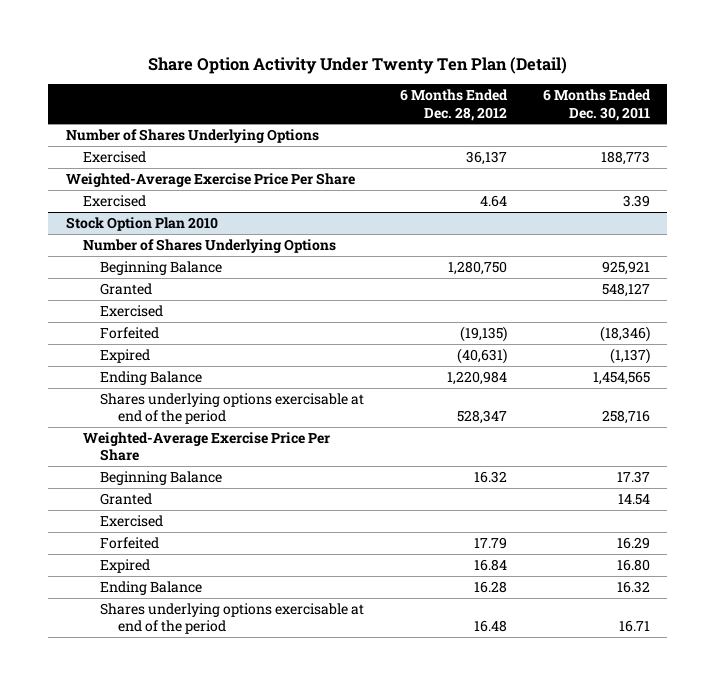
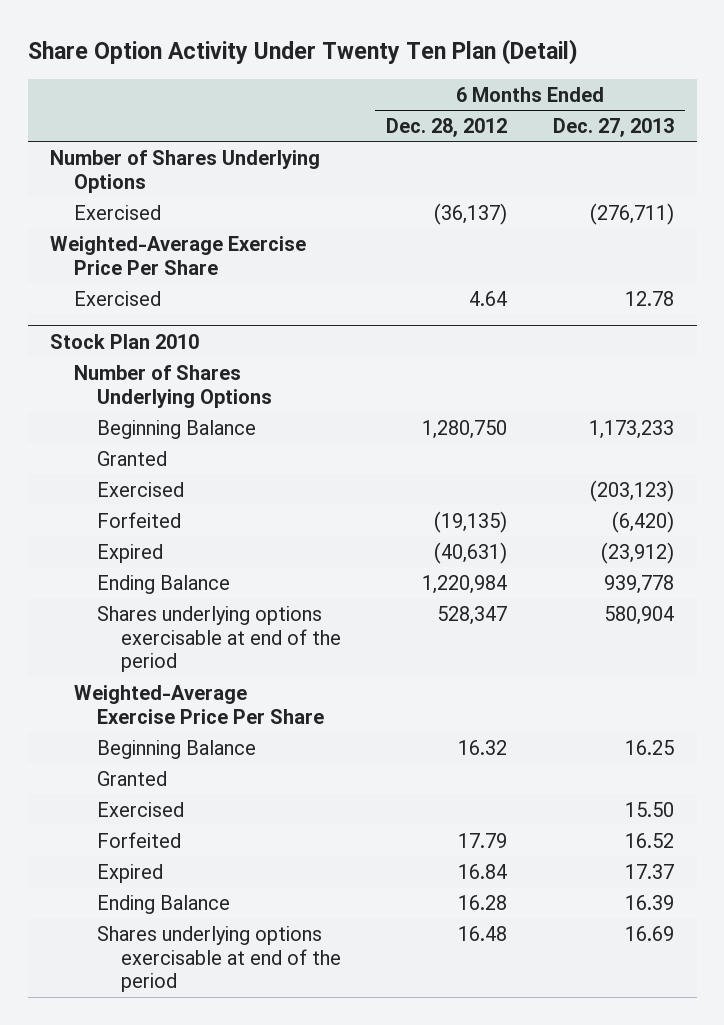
- | 6 Months Ended Dec. 28, 2012 | 6 Months Ended Dec. 30, 2011
+ | 6 Months Ended Dec. 28, 2012 | 6 Months Ended Dec. 27, 2013
- Exercised | 36,137 | 188,773
+ Exercised | (36,137) | (276,711)
- Stock Option Plan 2010
+ Stock Plan 2010

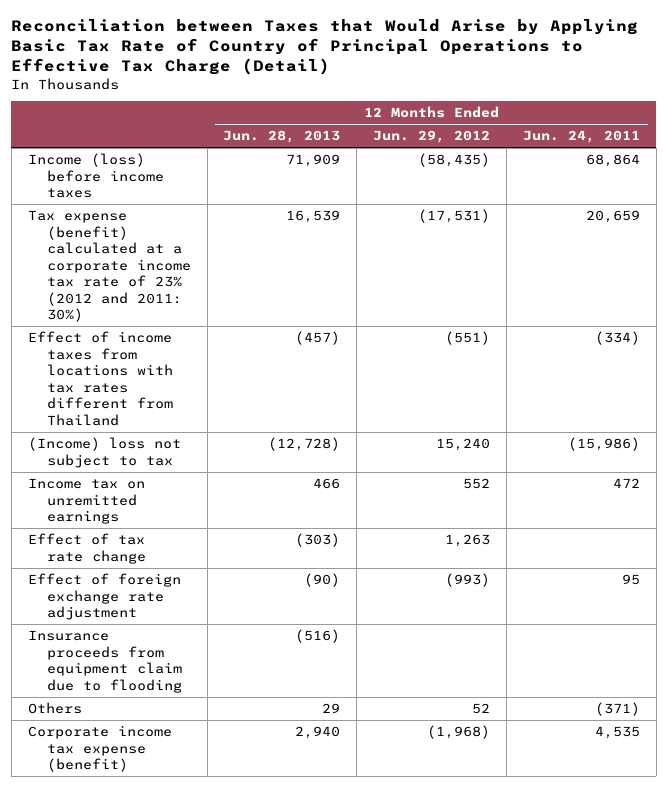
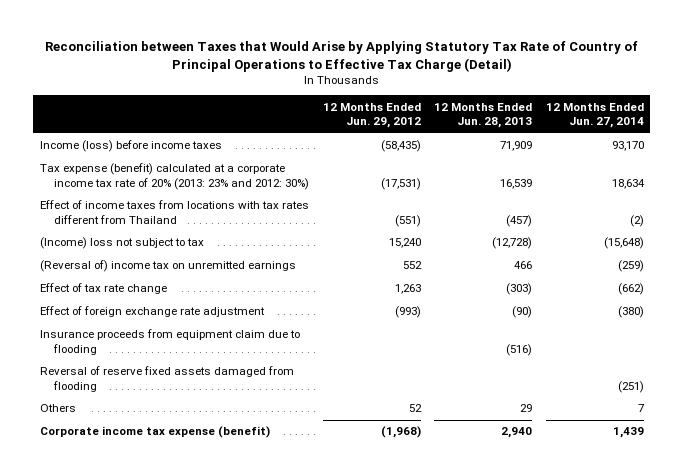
- Reconciliation between Taxes that Would Arise by Applying Basic Tax Rate of Country of Principal Operations to Effective Tax Charge (Detail)
+ Reconciliation between Taxes that Would Arise by Applying Statutory Tax Rate of Country of Principal Operations to Effective Tax Charge (Detail)
- | 12 Months Ended Jun. 28, 2013 | 12 Months Ended Jun. 29, 2012 | 12 Months Ended Jun. 24, 2011
+ | 12 Months Ended Jun. 29, 2012 | 12 Months Ended Jun. 28, 2013 | 12 Months Ended Jun. 27, 2014
- Tax expense (benefit) calculated at a corporate income tax rate of 23% (2012 and 2011: 30%) | 16,539 | (17,531) | 20,659
+ Tax expense (benefit) calculated at a corporate income tax rate of 20% (2013: 23% and 2012: 30%) | (17,531) | 16,539 | 18,634
- Income tax on unremitted earnings | 466 | 552 | 472
+ (Reversal of) income tax on unremitted earnings | 552 | 466 | (259)
+ Reversal of reserve fixed assets damaged from flooding | | | (251)

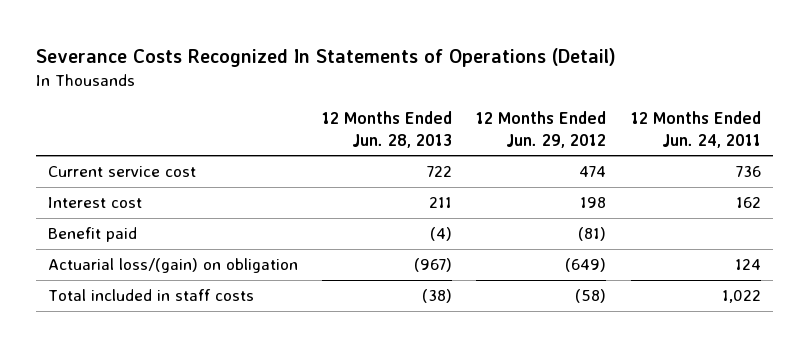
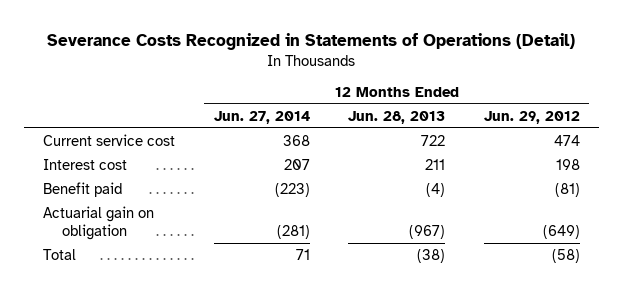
- Severance Costs Recognized In Statements of Operations (Detail)
+ Severance Costs Recognized in Statements of Operations (Detail)
- | 12 Months Ended Jun. 28, 2013 | 12 Months Ended Jun. 29, 2012 | 12 Months Ended Jun. 24, 2011
+ | 12 Months Ended Jun. 27, 2014 | 12 Months Ended Jun. 28, 2013 | 12 Months Ended Jun. 29, 2012
- Actuarial loss/(gain) on obligation | (967) | (649) | 124
- Total included in staff costs | (38) | (58) | 1,022
+ Actuarial gain on obligation | (281) | (967) | (649)
+ Total | 71 | (38) | (58)

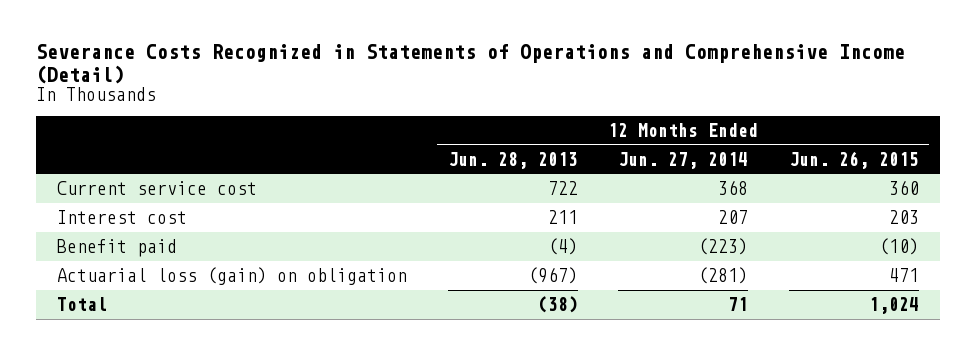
- Severance Costs Recognized in Statements of Operations (Detail)
+ Severance Costs Recognized in Statements of Operations and Comprehensive Income (Detail)
- | 12 Months Ended Jun. 27, 2014 | 12 Months Ended Jun. 28, 2013 | 12 Months Ended Jun. 29, 2012
+ | 12 Months Ended Jun. 28, 2013 | 12 Months Ended Jun. 27, 2014 | 12 Months Ended Jun. 26, 2015
- Actuarial gain on obligation | (281) | (967) | (649)
+ Actuarial loss (gain) on obligation | (967) | (281) | 471

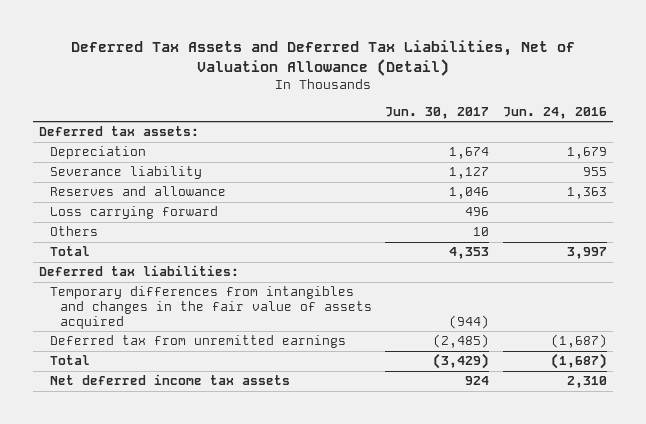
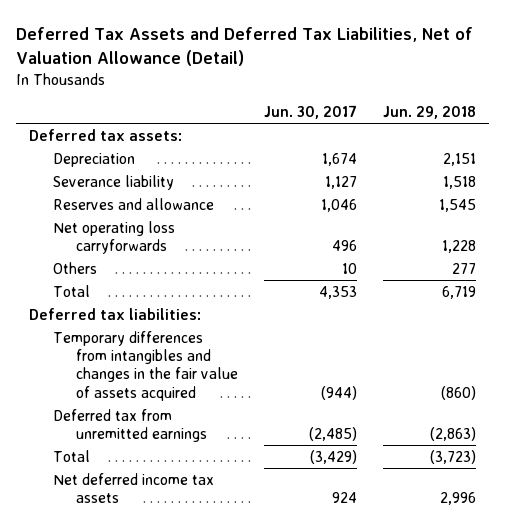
- | Jun. 30, 2017 | Jun. 24, 2016
+ | Jun. 30, 2017 | Jun. 29, 2018
- Loss carrying forward | 496 |
+ Net operating loss carryforwards | 496 | 1,228

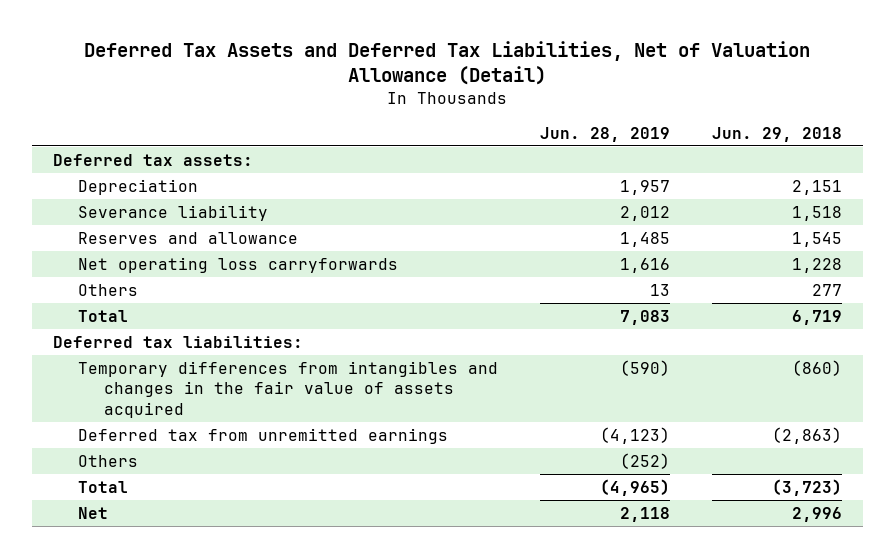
- | Jun. 30, 2017 | Jun. 29, 2018
+ | Jun. 28, 2019 | Jun. 29, 2018
+ Others | (252) |
- Net deferred income tax assets | 924 | 2,996
+ Net | 2,118 | 2,996

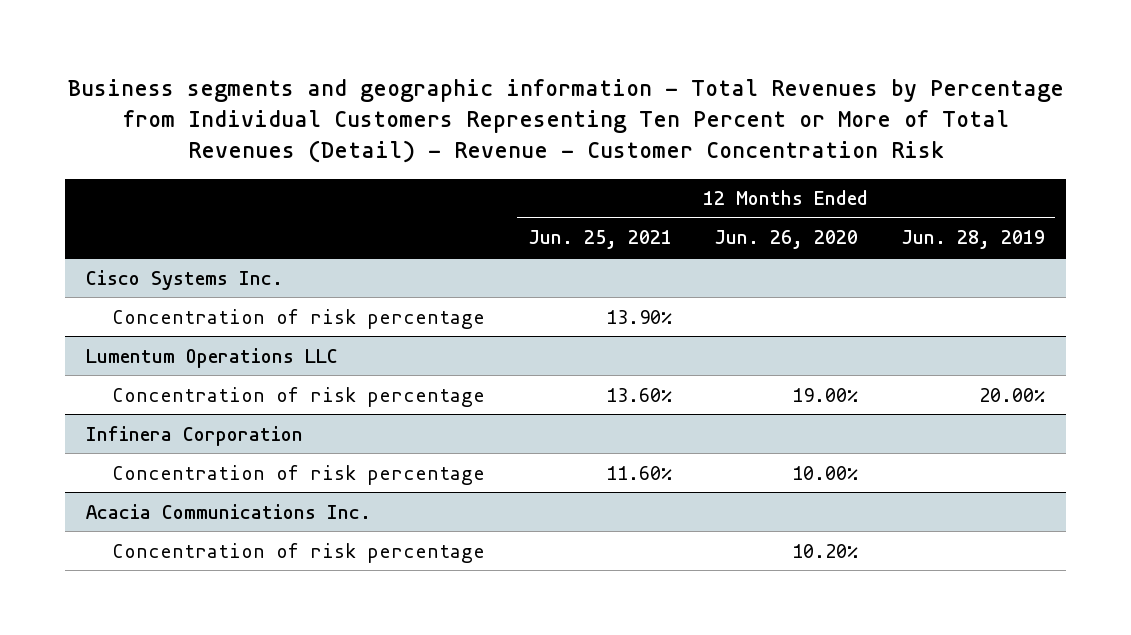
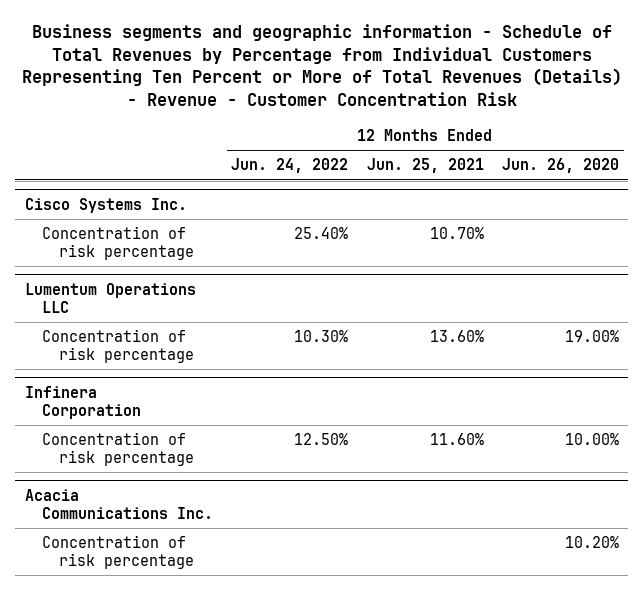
- Business segments and geographic information - Total Revenues by Percentage from Individual Customers Representing Ten Percent or More of Total Revenues (Detail) - Revenue - Customer Concentration Risk
+ Business segments and geographic information - Schedule of Total Revenues by Percentage from Individual Customers Representing Ten Percent or More of Total Revenues (Details) - Revenue - Customer Concentration Risk
- | 12 Months Ended Jun. 25, 2021 | 12 Months Ended Jun. 26, 2020 | 12 Months Ended Jun. 28, 2019
+ | 12 Months Ended Jun. 24, 2022 | 12 Months Ended Jun. 25, 2021 | 12 Months Ended Jun. 26, 2020
@ Cisco Systems Inc.
- Concentration of risk percentage | 13.90% | |
+ Concentration of risk percentage | 25.40% | 10.70% |

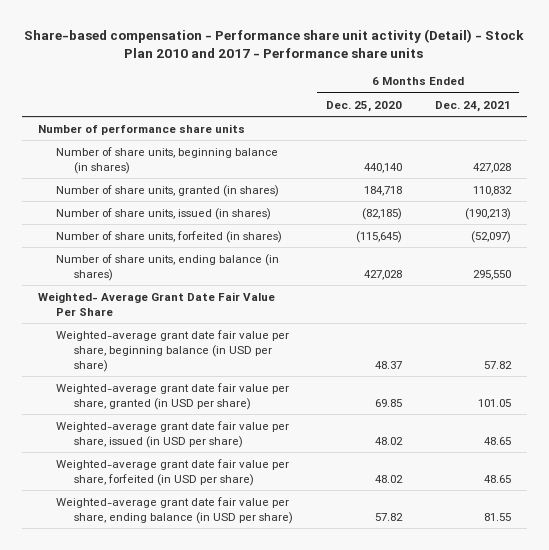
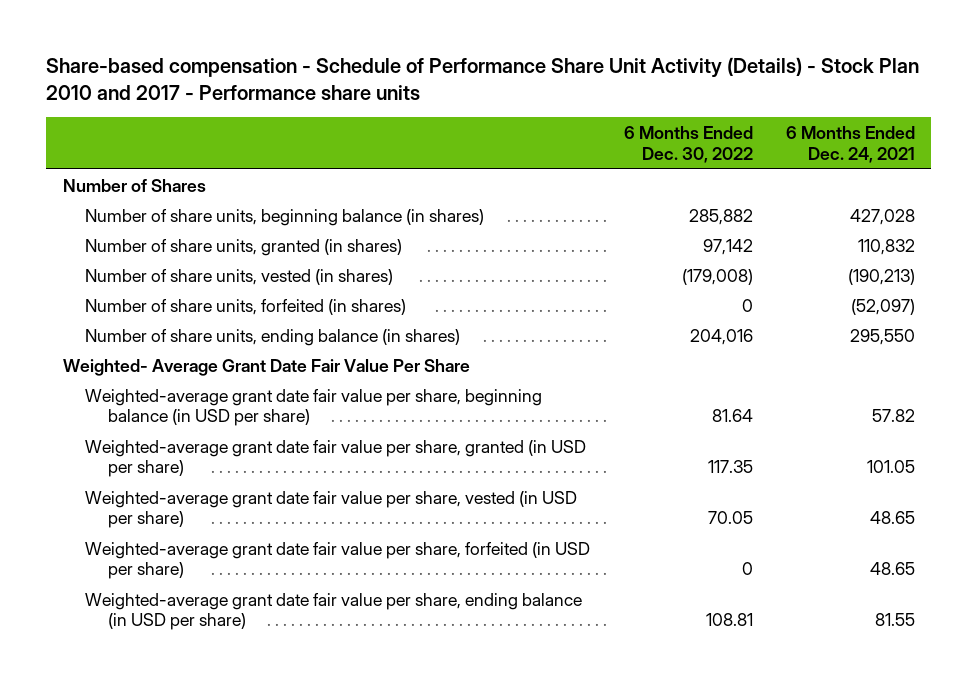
- Share-based compensation - Performance share unit activity (Detail) - Stock Plan 2010 and 2017 - Performance share units
+ Share-based compensation - Schedule of Performance Share Unit Activity (Details) - Stock Plan 2010 and 2017 - Performance share units
- | 6 Months Ended Dec. 25, 2020 | 6 Months Ended Dec. 24, 2021
+ | 6 Months Ended Dec. 30, 2022 | 6 Months Ended Dec. 24, 2021
- Number of performance share units
+ Number of Shares
- Number of share units, issued (in shares) | (82,185) | (190,213)
+ Number of share units, vested (in shares) | (179,008) | (190,213)
- Weighted-average grant date fair value per share, issued (in USD per share) | 48.02 | 48.65
+ Weighted-average grant date fair value per share, vested (in USD per share) | 70.05 | 48.65

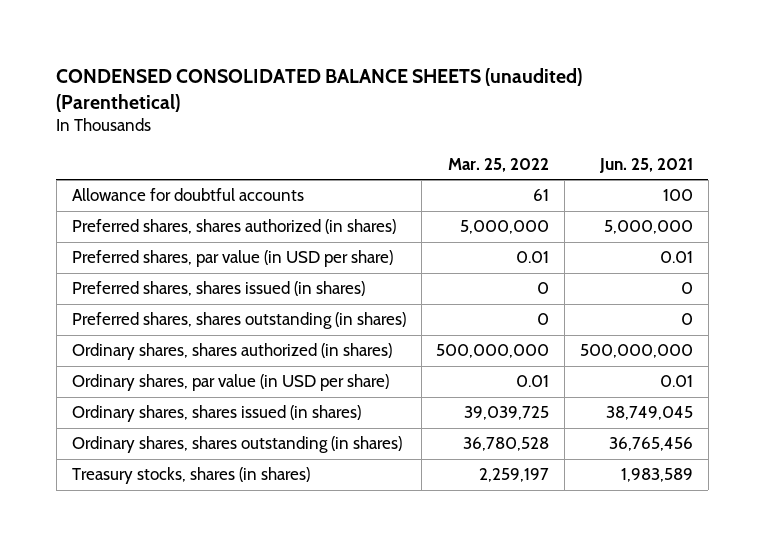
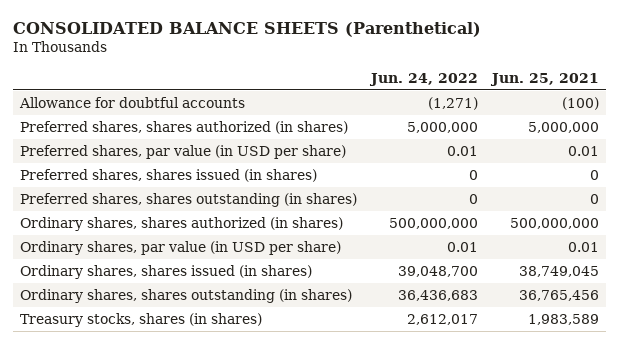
- CONDENSED CONSOLIDATED BALANCE SHEETS (unaudited) (Parenthetical)
+ CONSOLIDATED BALANCE SHEETS (Parenthetical)
- | Mar. 25, 2022 | Jun. 25, 2021
+ | Jun. 24, 2022 | Jun. 25, 2021
- Allowance for doubtful accounts | 61 | 100
+ Allowance for doubtful accounts | (1,271) | (100)

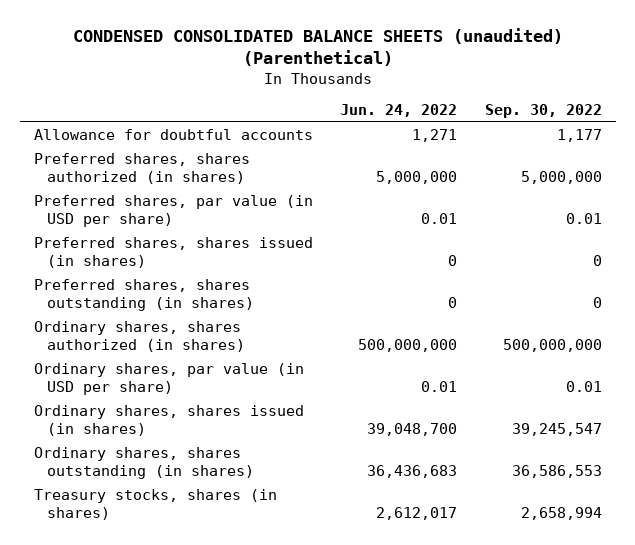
- CONSOLIDATED BALANCE SHEETS (Parenthetical)
+ CONDENSED CONSOLIDATED BALANCE SHEETS (unaudited) (Parenthetical)
- | Jun. 24, 2022 | Jun. 25, 2021
+ | Jun. 24, 2022 | Sep. 30, 2022
- Allowance for doubtful accounts | (1,271) | (100)
+ Allowance for doubtful accounts | 1,271 | 1,177

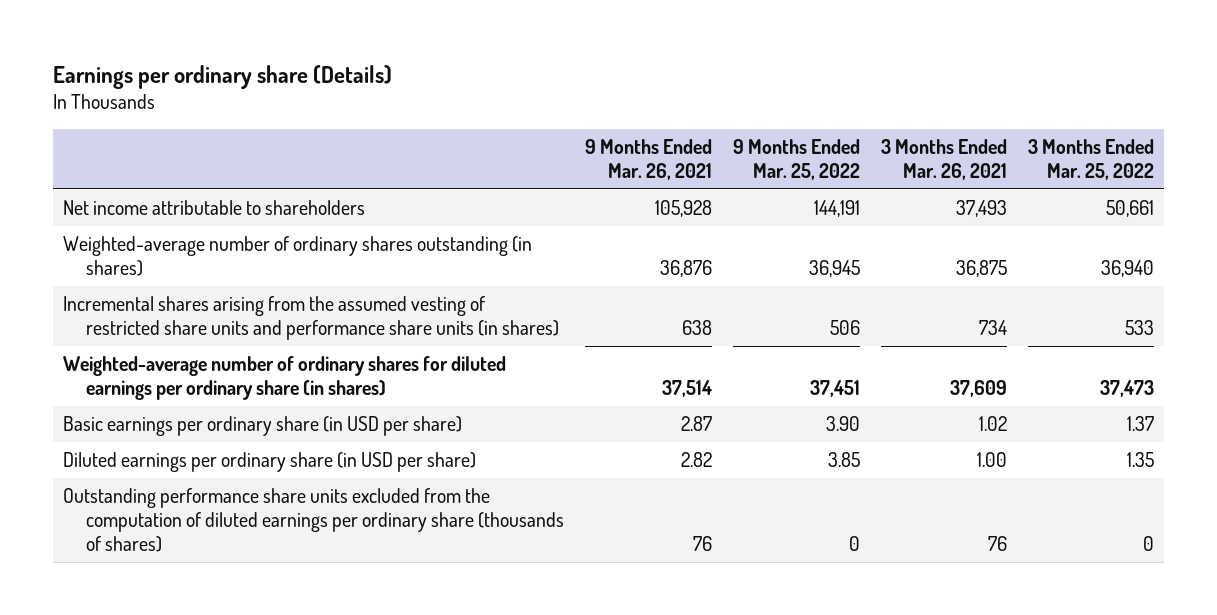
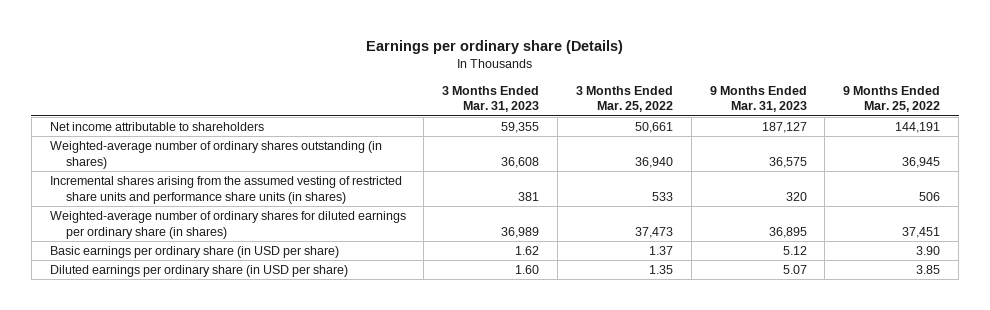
- | 9 Months Ended Mar. 26, 2021 | 9 Months Ended Mar. 25, 2022 | 3 Months Ended Mar. 26, 2021 | 3 Months Ended Mar. 25, 2022
+ | 3 Months Ended Mar. 31, 2023 | 3 Months Ended Mar. 25, 2022 | 9 Months Ended Mar. 31, 2023 | 9 Months Ended Mar. 25, 2022
- Outstanding performance share units excluded from the computation of diluted earnings per ordinary share (thousands of shares) | 76 | 0 | 76 | 0

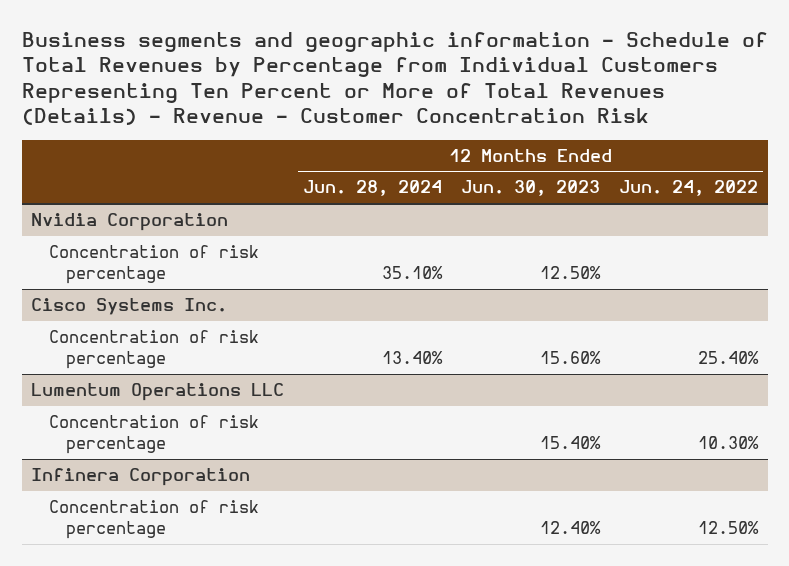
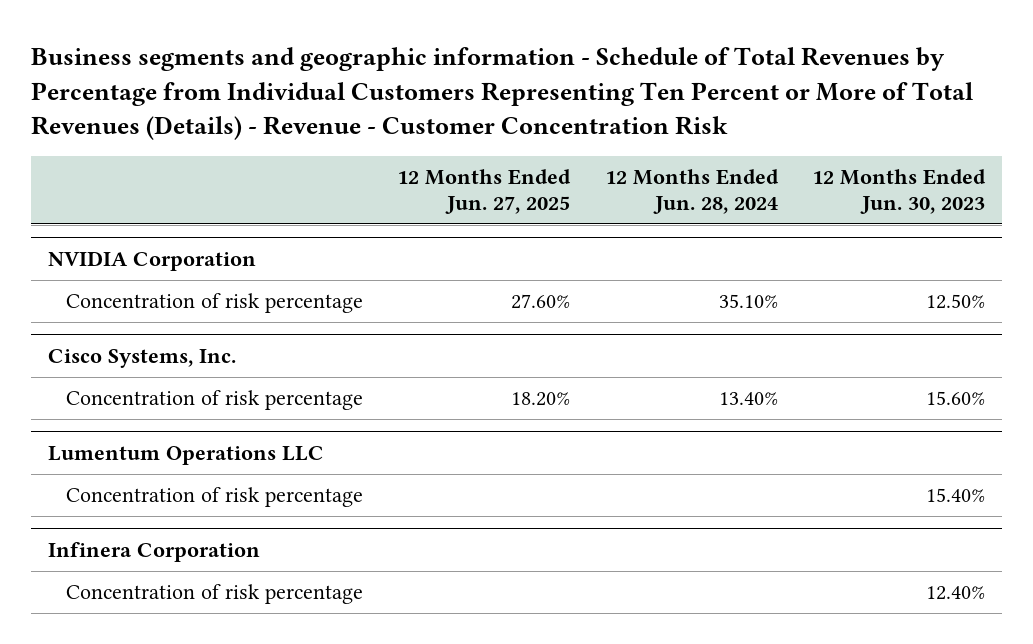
- | 12 Months Ended Jun. 28, 2024 | 12 Months Ended Jun. 30, 2023 | 12 Months Ended Jun. 24, 2022
+ | 12 Months Ended Jun. 27, 2025 | 12 Months Ended Jun. 28, 2024 | 12 Months Ended Jun. 30, 2023
- Nvidia Corporation
+ NVIDIA Corporation
- Cisco Systems Inc.
+ Cisco Systems, Inc.

